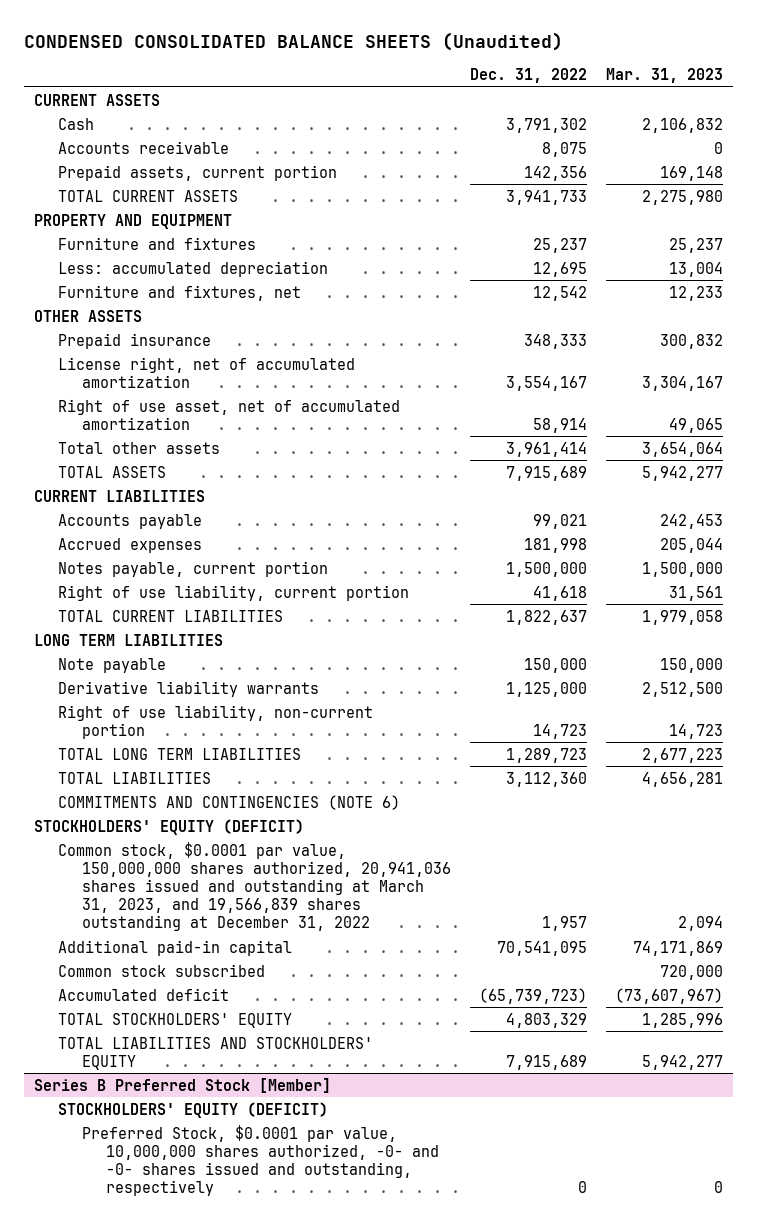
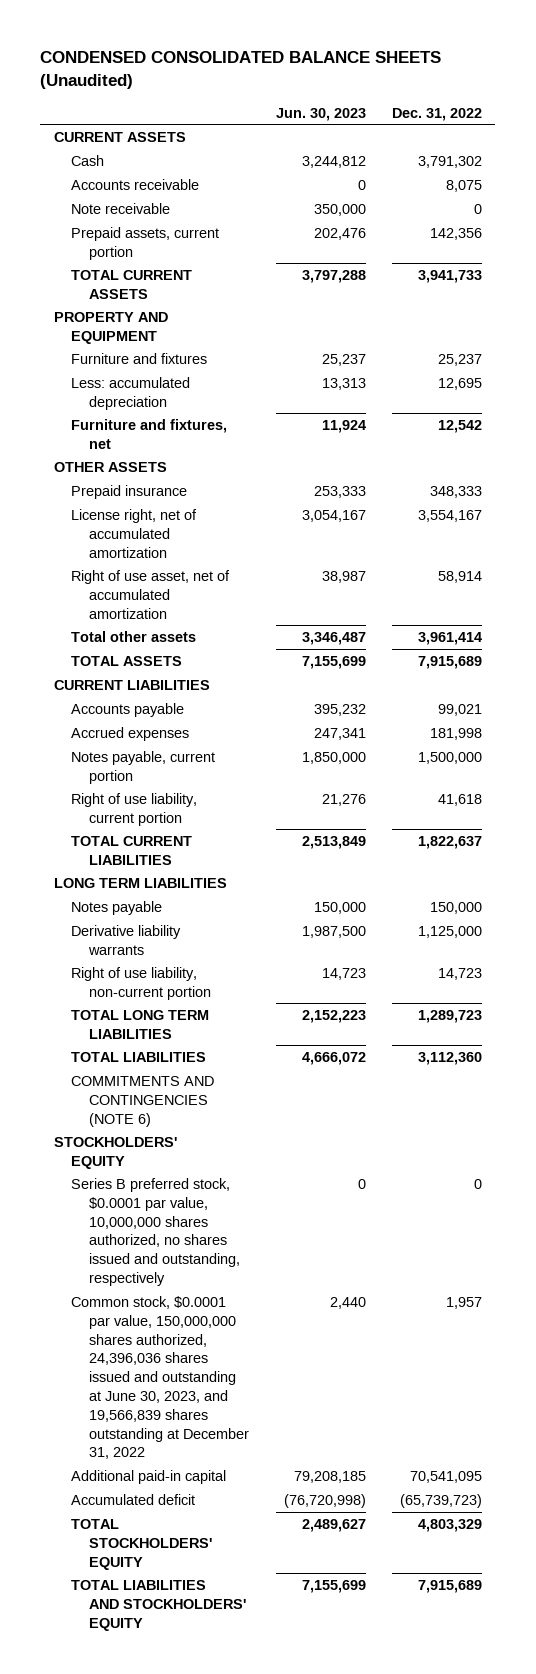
- | Dec. 31, 2022 | Mar. 31, 2023
+ | Jun. 30, 2023 | Dec. 31, 2022
+ Note receivable | 350,000 | 0
- Note payable | 150,000 | 150,000
+ Notes payable | 150,000 | 150,000
- STOCKHOLDERS' EQUITY (DEFICIT)
- Common stock, $0.0001 par value, 150,000,000 shares authorized, 20,941,036 shares issued and outstanding at March 31, 2023, and 19,566,839 shares outstanding at December 31, 2022 | 1,957 | 2,094
+ STOCKHOLDERS' EQUITY
+ Series B preferred stock, $0.0001 par value, 10,000,000 shares authorized, no shares issued and outstanding, respectively | 0 | 0
+ Common stock, $0.0001 par value, 150,000,000 shares authorized, 24,396,036 shares issued and outstanding at June 30, 2023, and 19,566,839 shares outstanding at December 31, 2022 | 2,440 | 1,957
- Common stock subscribed | | 720,000
- Series B Preferred Stock [Member]
- STOCKHOLDERS' EQUITY (DEFICIT)
- Preferred Stock, $0.0001 par value, 10,000,000 shares authorized, -0- and -0- shares issued and outstanding, respectively | 0 | 0

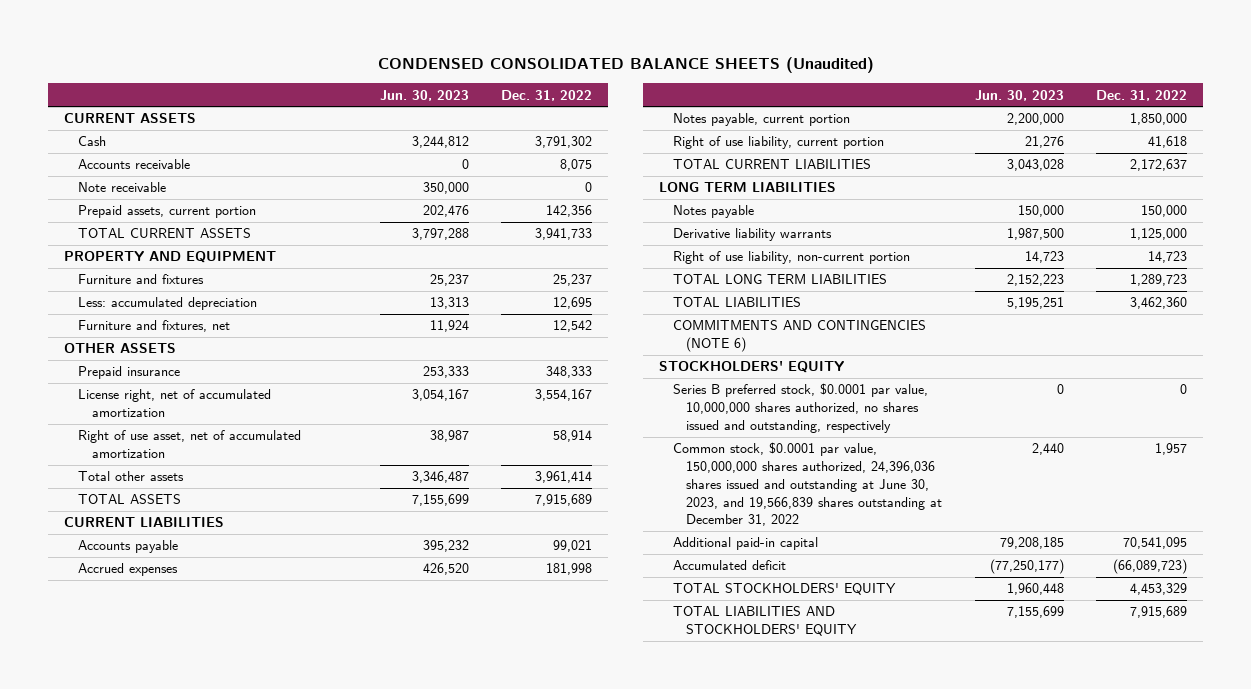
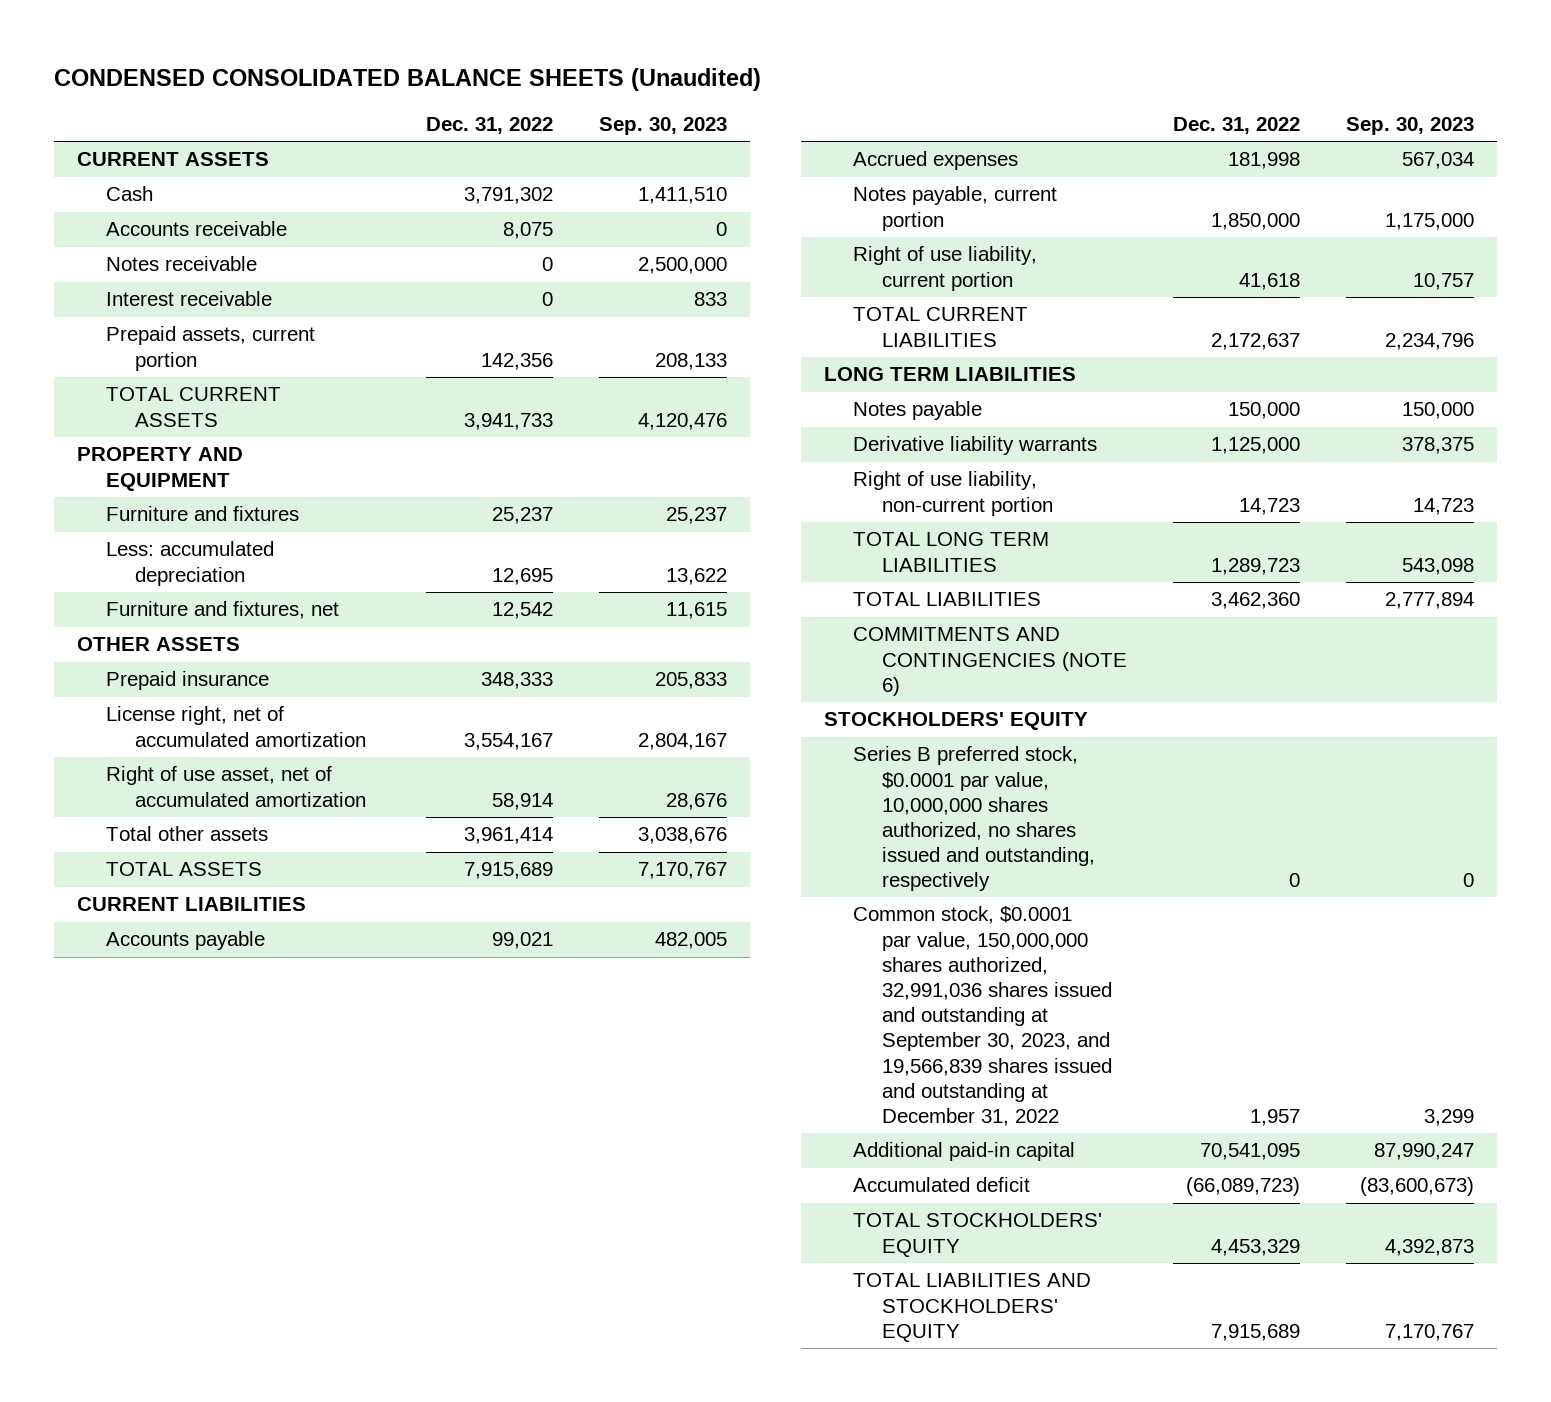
- | Jun. 30, 2023 | Dec. 31, 2022
+ | Dec. 31, 2022 | Sep. 30, 2023
- Note receivable | 350,000 | 0
+ Notes receivable | 0 | 2,500,000
+ Interest receivable | 0 | 833
- Common stock, $0.0001 par value, 150,000,000 shares authorized, 24,396,036 shares issued and outstanding at June 30, 2023, and 19,566,839 shares outstanding at December 31, 2022 | 2,440 | 1,957
+ Common stock, $0.0001 par value, 150,000,000 shares authorized, 32,991,036 shares issued and outstanding at September 30, 2023, and 19,566,839 shares issued and outstanding at December 31, 2022 | 1,957 | 3,299

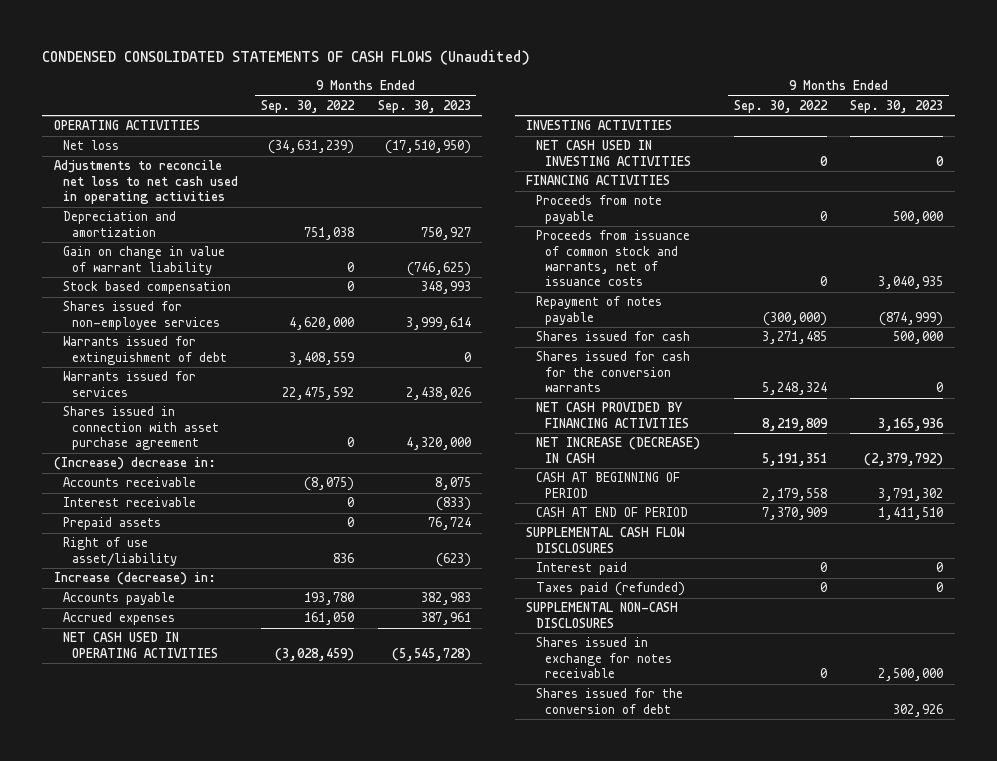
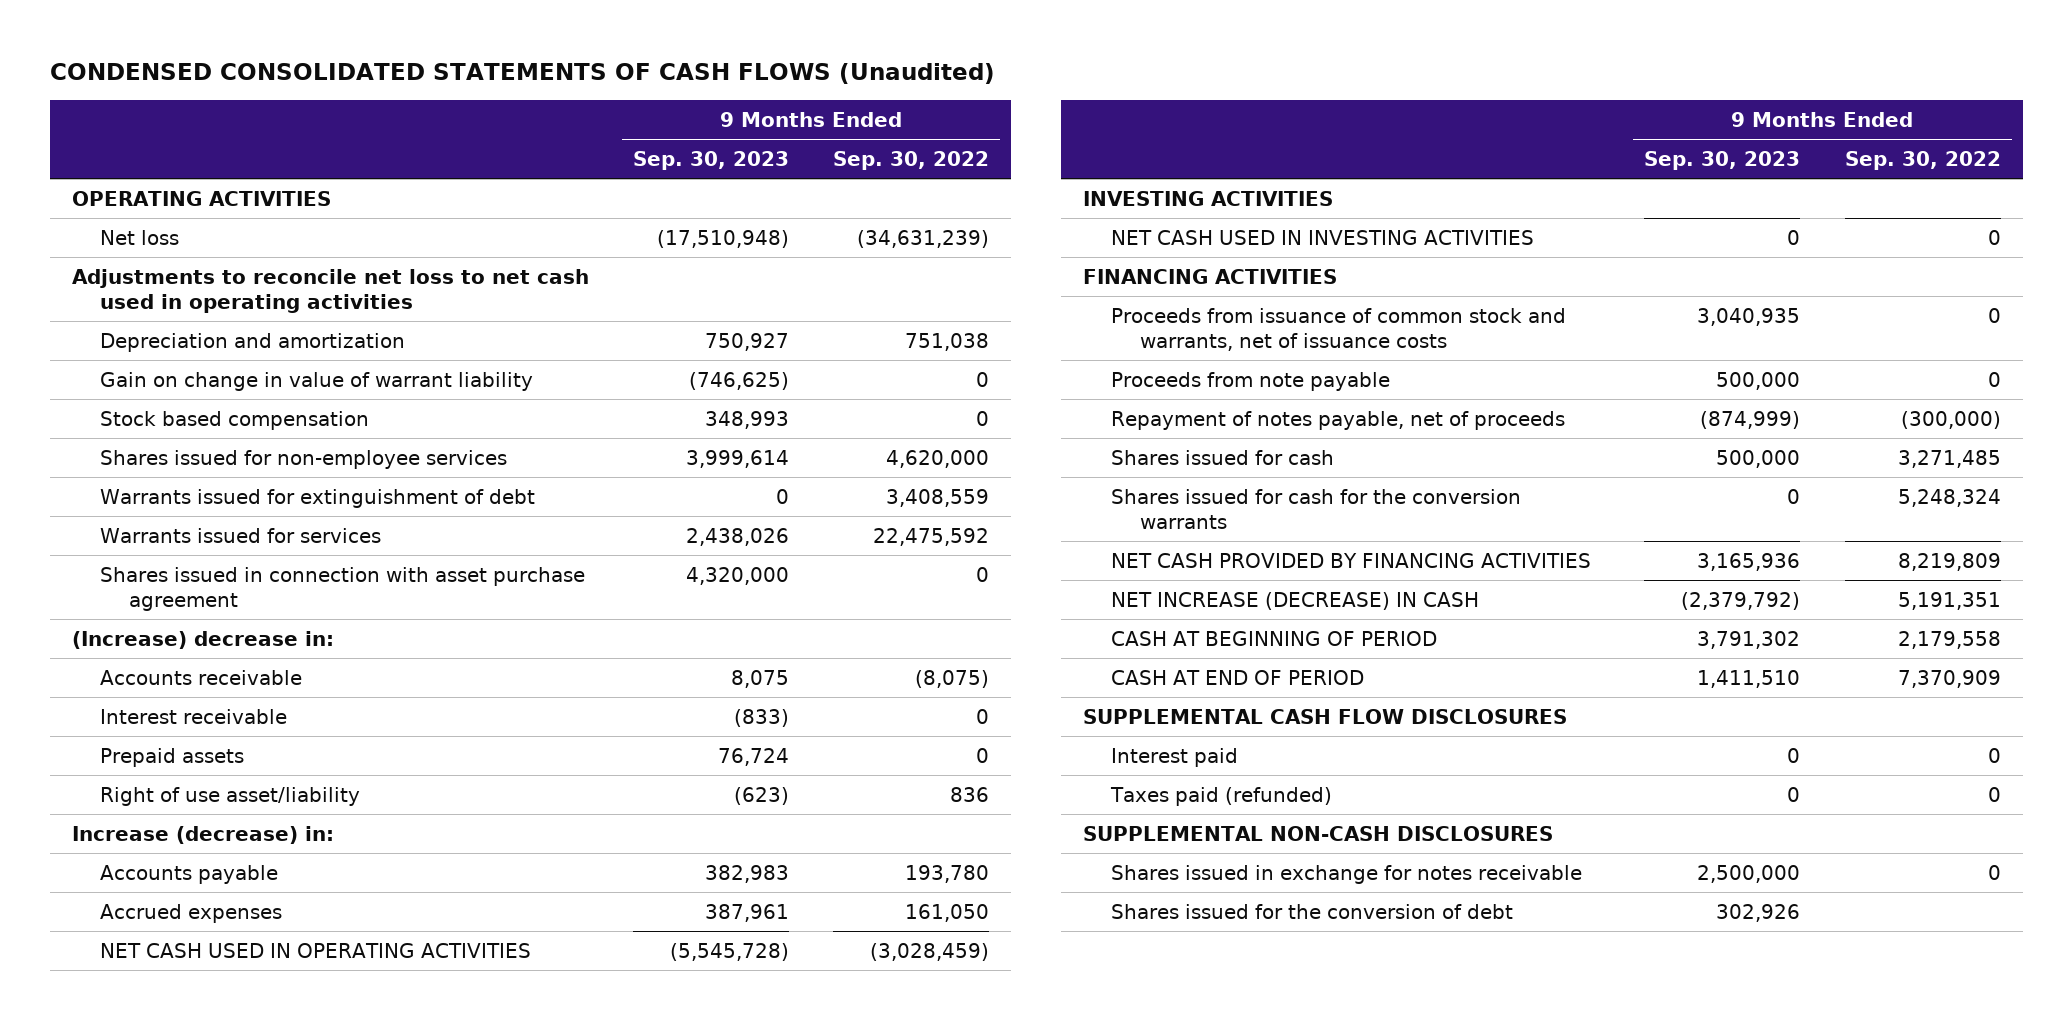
- | 9 Months Ended Sep. 30, 2022 | 9 Months Ended Sep. 30, 2023
+ | 9 Months Ended Sep. 30, 2023 | 9 Months Ended Sep. 30, 2022
- Net loss | (34,631,239) | (17,510,950)
+ Net loss | (17,510,948) | (34,631,239)
- Repayment of notes payable | (300,000) | (874,999)
moved down: Proceeds from note payable | 500,000 | 0
+ Repayment of notes payable, net of proceeds | (874,999) | (300,000)

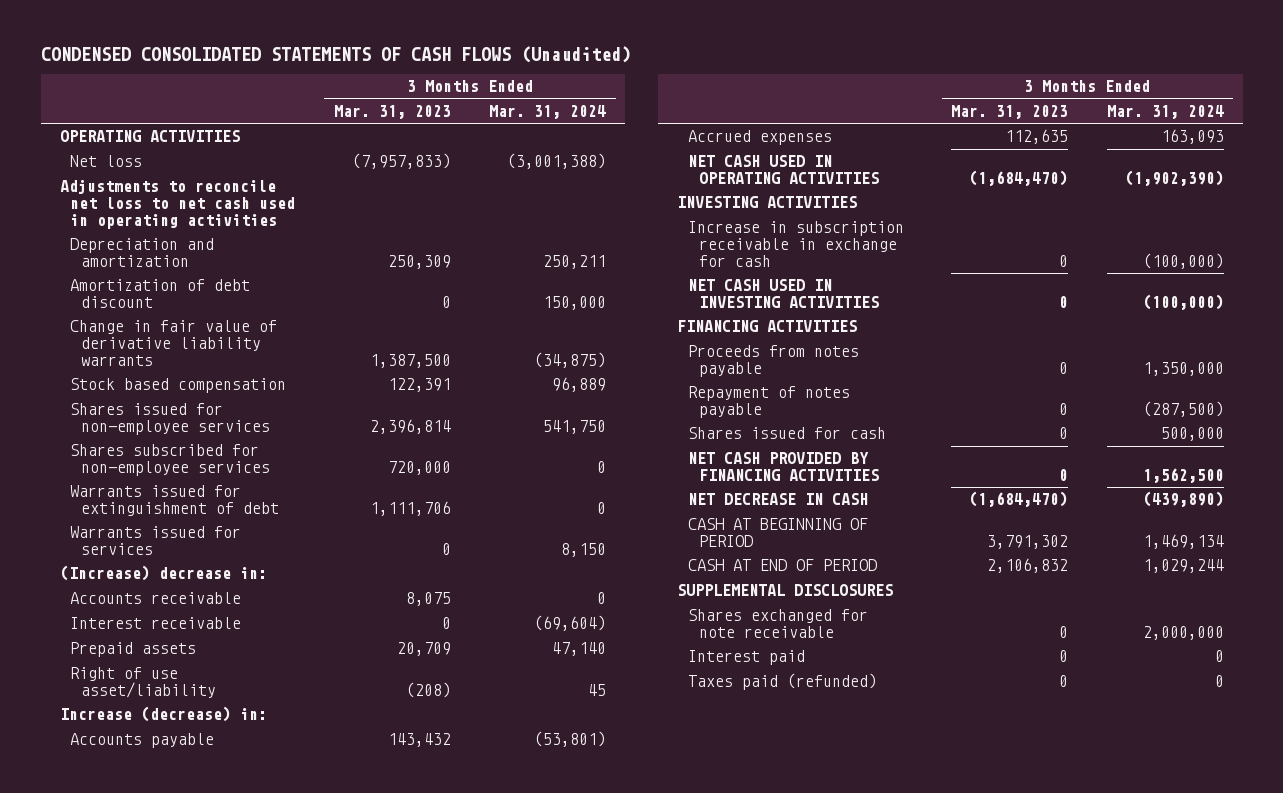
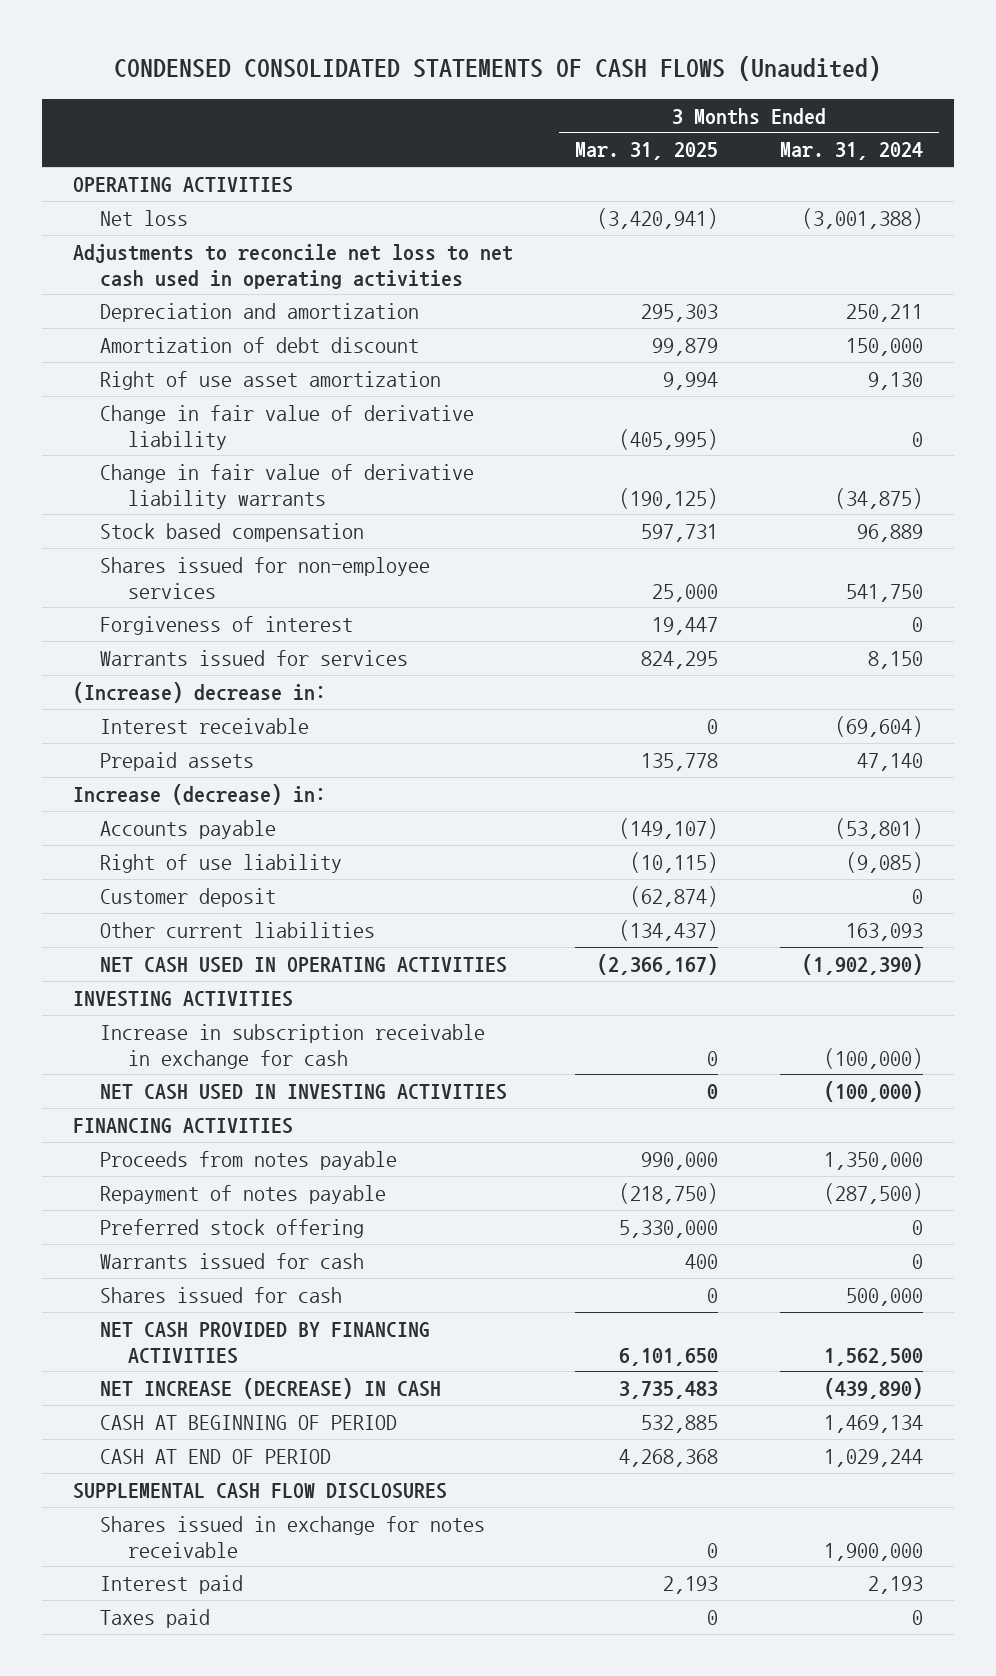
- | 3 Months Ended Mar. 31, 2023 | 3 Months Ended Mar. 31, 2024
+ | 3 Months Ended Mar. 31, 2025 | 3 Months Ended Mar. 31, 2024
+ Right of use asset amortization | 9,994 | 9,130
+ Change in fair value of derivative liability | (405,995) | 0
- Shares subscribed for non-employee services | 720,000 | 0
- Warrants issued for extinguishment of debt | 1,111,706 | 0
+ Forgiveness of interest | 19,447 | 0
- Accounts receivable | 8,075 | 0
- Right of use asset/liability | (208) | 45
- Accrued expenses | 112,635 | 163,093
+ Right of use liability | (10,115) | (9,085)
+ Customer deposit | (62,874) | 0
+ Other current liabilities | (134,437) | 163,093
+ Preferred stock offering | 5,330,000 | 0
+ Warrants issued for cash | 400 | 0
- NET DECREASE IN CASH | (1,684,470) | (439,890)
+ NET INCREASE (DECREASE) IN CASH | 3,735,483 | (439,890)
- SUPPLEMENTAL DISCLOSURES
- Shares exchanged for note receivable | 0 | 2,000,000
- Interest paid | 0 | 0
- Taxes paid (refunded) | 0 | 0
+ SUPPLEMENTAL CASH FLOW DISCLOSURES
+ Shares issued in exchange for notes receivable | 0 | 1,900,000
+ Interest paid | 2,193 | 2,193
+ Taxes paid | 0 | 0

